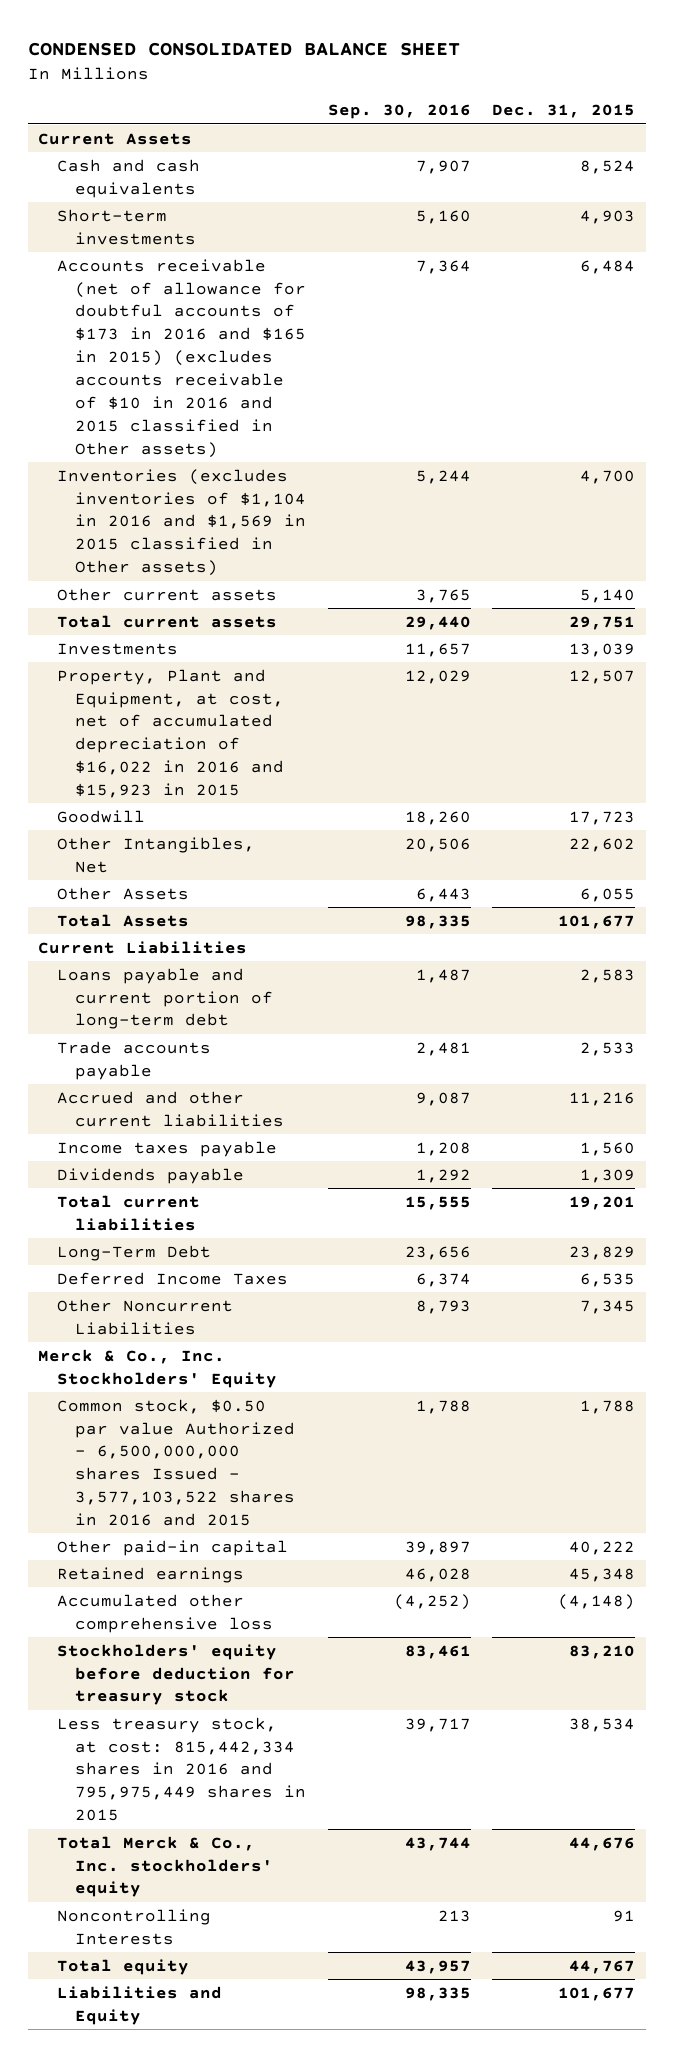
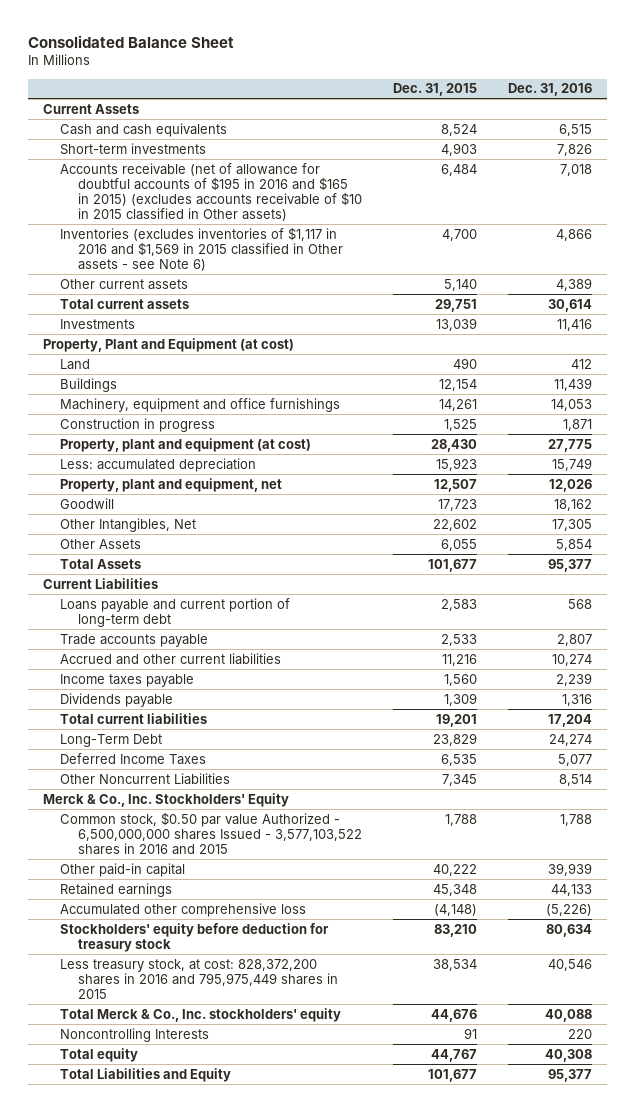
- CONDENSED CONSOLIDATED BALANCE SHEET
+ Consolidated Balance Sheet
- | Sep. 30, 2016 | Dec. 31, 2015
+ | Dec. 31, 2015 | Dec. 31, 2016
- Accounts receivable (net of allowance for doubtful accounts of $173 in 2016 and $165 in 2015) (excludes accounts receivable of $10 in 2016 and 2015 classified in Other assets) | 7,364 | 6,484
- Inventories (excludes inventories of $1,104 in 2016 and $1,569 in 2015 classified in Other assets) | 5,244 | 4,700
+ Accounts receivable (net of allowance for doubtful accounts of $195 in 2016 and $165 in 2015) (excludes accounts receivable of $10 in 2015 classified in Other assets) | 6,484 | 7,018
+ Inventories (excludes inventories of $1,117 in 2016 and $1,569 in 2015 classified in Other assets - see Note 6) | 4,700 | 4,866
- Property, Plant and Equipment, at cost, net of accumulated depreciation of $16,022 in 2016 and $15,923 in 2015 | 12,029 | 12,507
+ Property, Plant and Equipment (at cost)
+ Land | 490 | 412
+ Buildings | 12,154 | 11,439
+ Machinery, equipment and office furnishings | 14,261 | 14,053
+ Construction in progress | 1,525 | 1,871
+ Property, plant and equipment (at cost) | 28,430 | 27,775
+ Less: accumulated depreciation | 15,923 | 15,749
+ Property, plant and equipment, net | 12,507 | 12,026
- Less treasury stock, at cost: 815,442,334 shares in 2016 and 795,975,449 shares in 2015 | 39,717 | 38,534
+ Less treasury stock, at cost: 828,372,200 shares in 2016 and 795,975,449 shares in 2015 | 38,534 | 40,546
- Liabilities and Equity | 98,335 | 101,677
+ Total Liabilities and Equity | 101,677 | 95,377

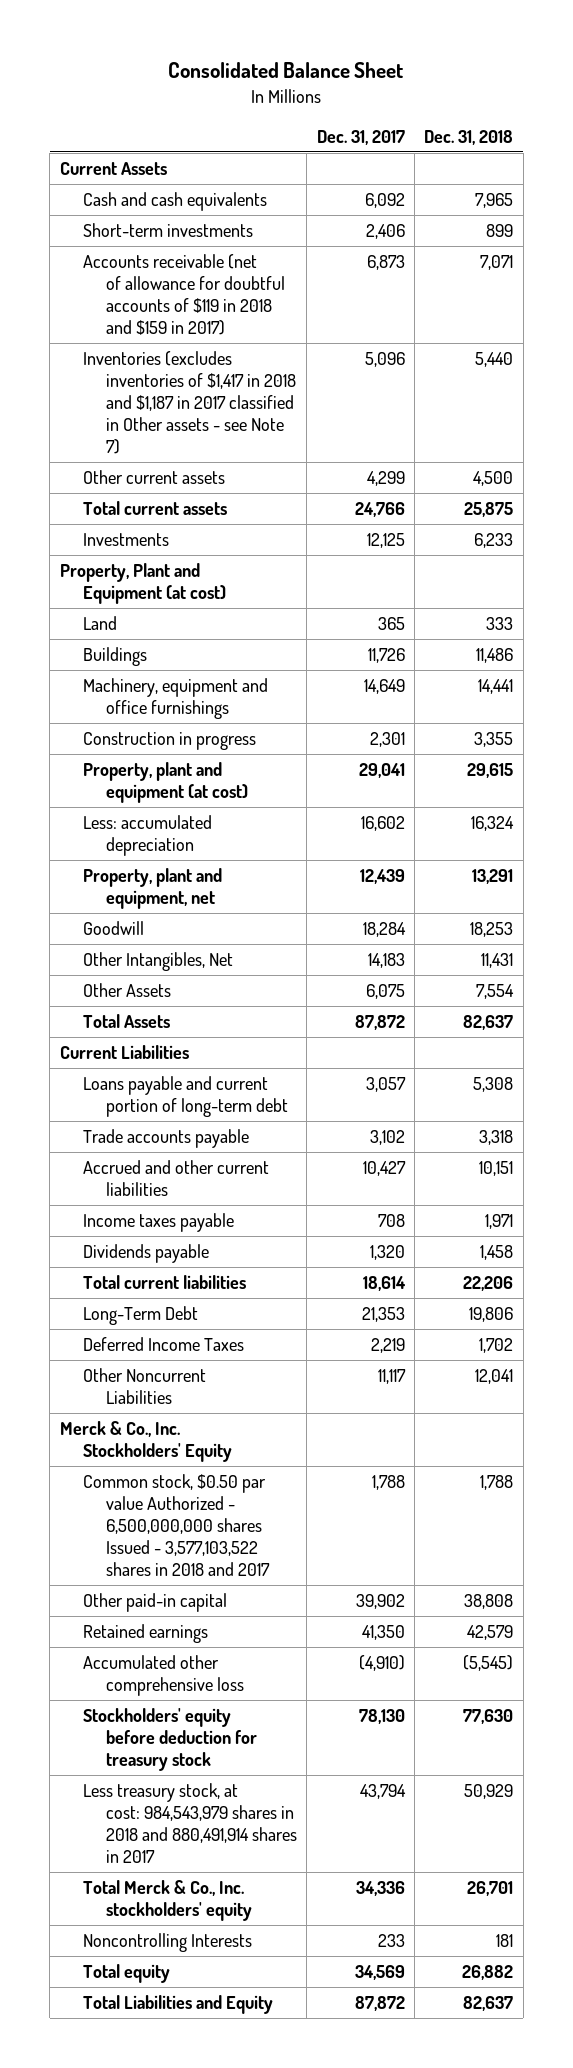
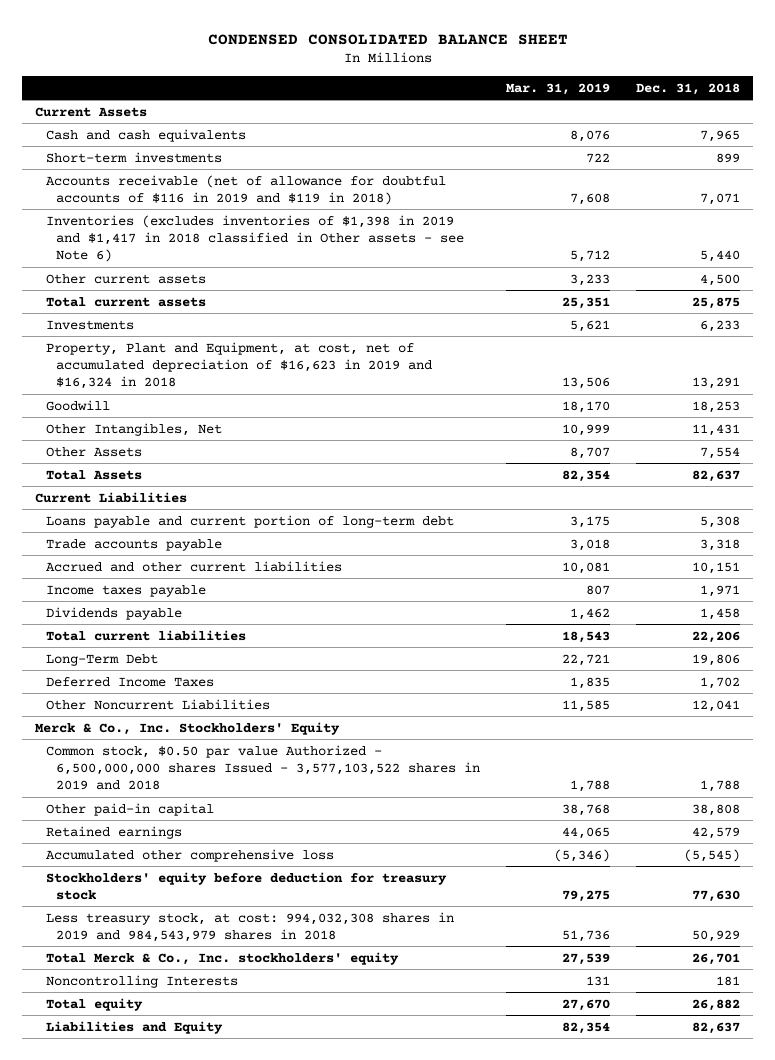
- Consolidated Balance Sheet
+ CONDENSED CONSOLIDATED BALANCE SHEET
- | Dec. 31, 2017 | Dec. 31, 2018
+ | Mar. 31, 2019 | Dec. 31, 2018
- Accounts receivable (net of allowance for doubtful accounts of $119 in 2018 and $159 in 2017) | 6,873 | 7,071
- Inventories (excludes inventories of $1,417 in 2018 and $1,187 in 2017 classified in Other assets - see Note 7) | 5,096 | 5,440
+ Accounts receivable (net of allowance for doubtful accounts of $116 in 2019 and $119 in 2018) | 7,608 | 7,071
+ Inventories (excludes inventories of $1,398 in 2019 and $1,417 in 2018 classified in Other assets - see Note 6) | 5,712 | 5,440
- Property, Plant and Equipment (at cost)
- Land | 365 | 333
- Buildings | 11,726 | 11,486
- Machinery, equipment and office furnishings | 14,649 | 14,441
- Construction in progress | 2,301 | 3,355
- Property, plant and equipment (at cost) | 29,041 | 29,615
- Less: accumulated depreciation | 16,602 | 16,324
- Property, plant and equipment, net | 12,439 | 13,291
+ Property, Plant and Equipment, at cost, net of accumulated depreciation of $16,623 in 2019 and $16,324 in 2018 | 13,506 | 13,291
- Common stock, $0.50 par value Authorized - 6,500,000,000 shares Issued - 3,577,103,522 shares in 2018 and 2017 | 1,788 | 1,788
+ Common stock, $0.50 par value Authorized - 6,500,000,000 shares Issued - 3,577,103,522 shares in 2019 and 2018 | 1,788 | 1,788
- Less treasury stock, at cost: 984,543,979 shares in 2018 and 880,491,914 shares in 2017 | 43,794 | 50,929
+ Less treasury stock, at cost: 994,032,308 shares in 2019 and 984,543,979 shares in 2018 | 51,736 | 50,929
- Total Liabilities and Equity | 87,872 | 82,637
+ Liabilities and Equity | 82,354 | 82,637

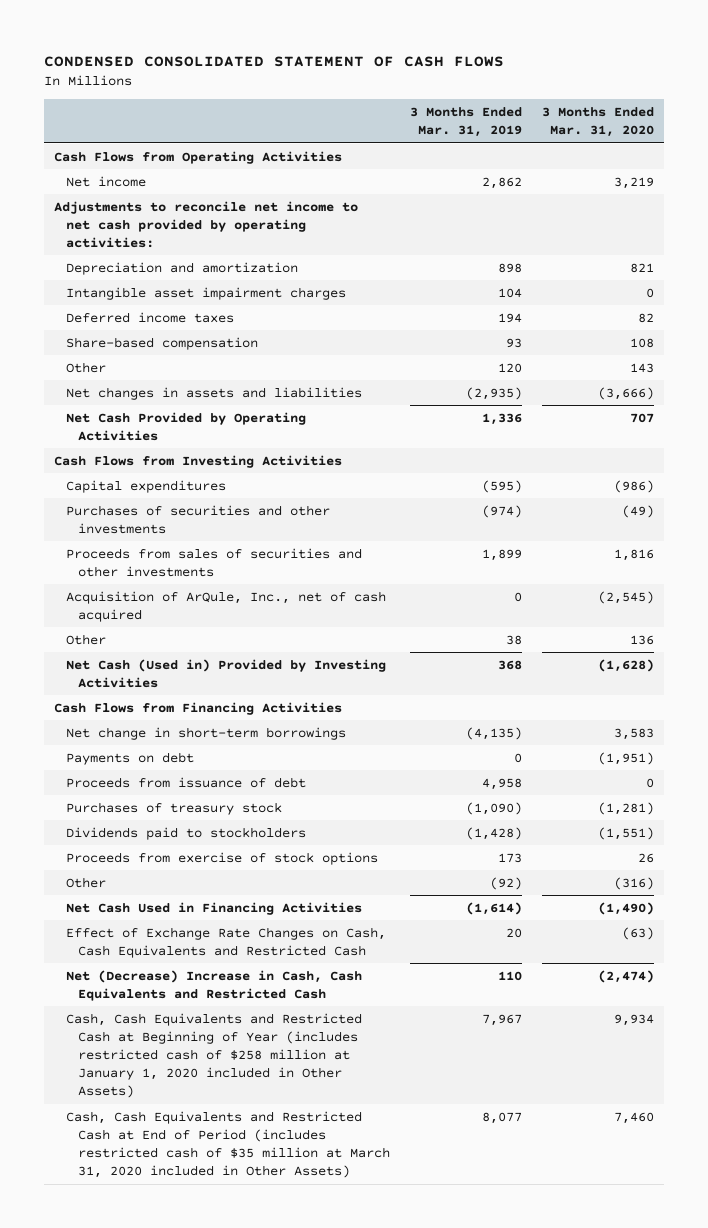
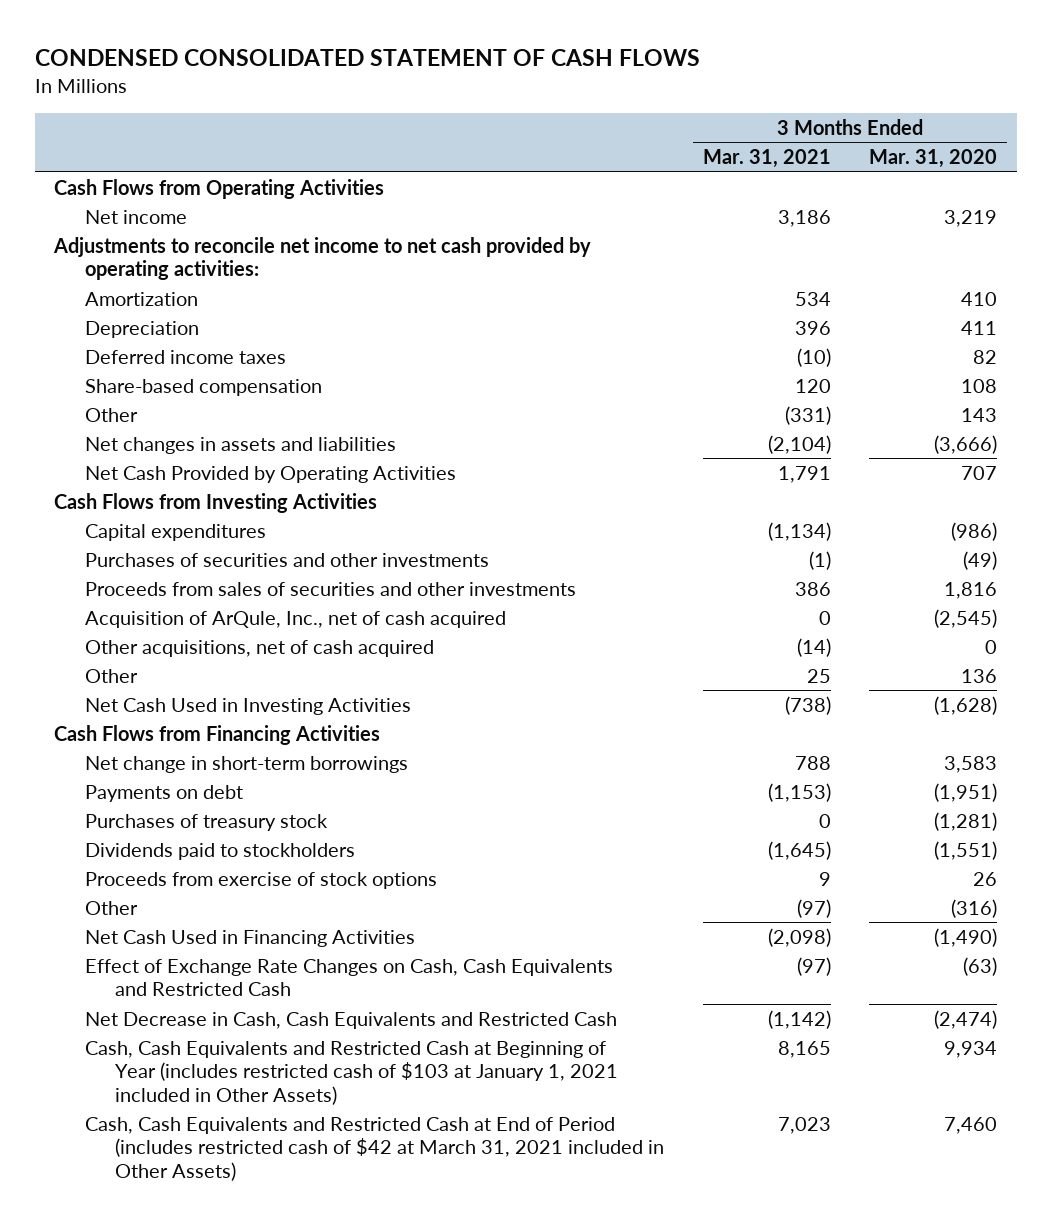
- | 3 Months Ended Mar. 31, 2019 | 3 Months Ended Mar. 31, 2020
+ | 3 Months Ended Mar. 31, 2021 | 3 Months Ended Mar. 31, 2020
- Depreciation and amortization | 898 | 821
- Intangible asset impairment charges | 104 | 0
+ Amortization | 534 | 410
+ Depreciation | 396 | 411
+ Other acquisitions, net of cash acquired | (14) | 0
- Net Cash (Used in) Provided by Investing Activities | 368 | (1,628)
+ Net Cash Used in Investing Activities | (738) | (1,628)
- Proceeds from issuance of debt | 4,958 | 0
- Net (Decrease) Increase in Cash, Cash Equivalents and Restricted Cash | 110 | (2,474)
- Cash, Cash Equivalents and Restricted Cash at Beginning of Year (includes restricted cash of $258 million at January 1, 2020 included in Other Assets) | 7,967 | 9,934
- Cash, Cash Equivalents and Restricted Cash at End of Period (includes restricted cash of $35 million at March 31, 2020 included in Other Assets) | 8,077 | 7,460
+ Net Decrease in Cash, Cash Equivalents and Restricted Cash | (1,142) | (2,474)
+ Cash, Cash Equivalents and Restricted Cash at Beginning of Year (includes restricted cash of $103 at January 1, 2021 included in Other Assets) | 8,165 | 9,934
+ Cash, Cash Equivalents and Restricted Cash at End of Period (includes restricted cash of $42 at March 31, 2021 included in Other Assets) | 7,023 | 7,460

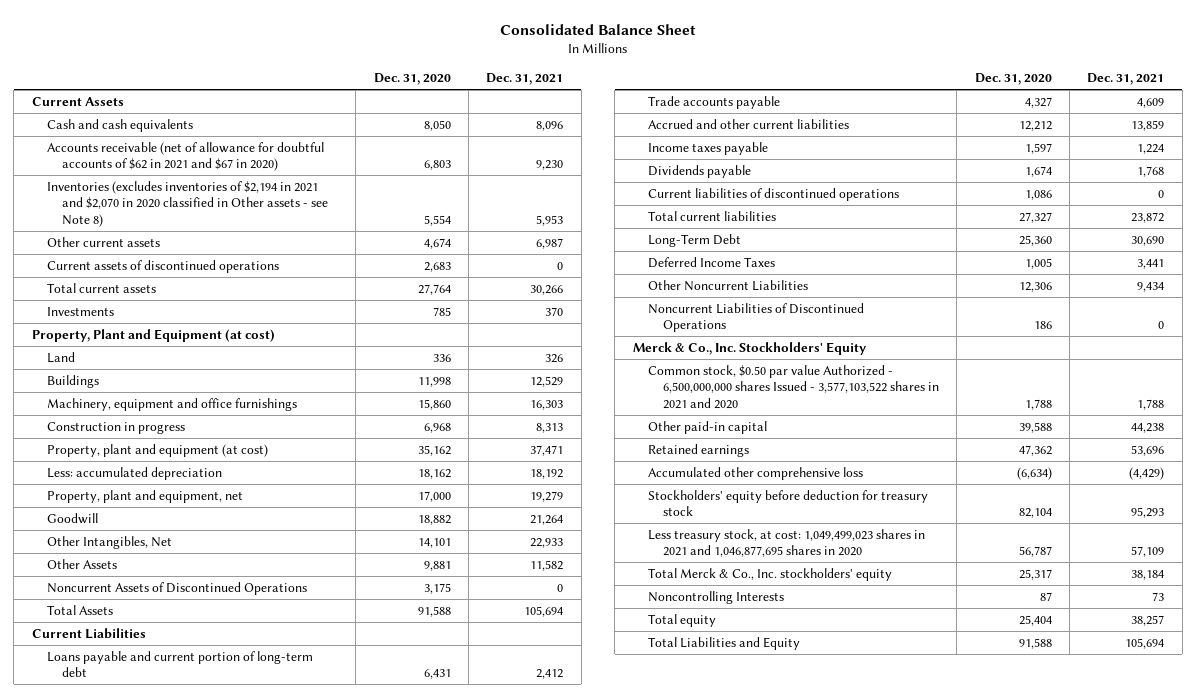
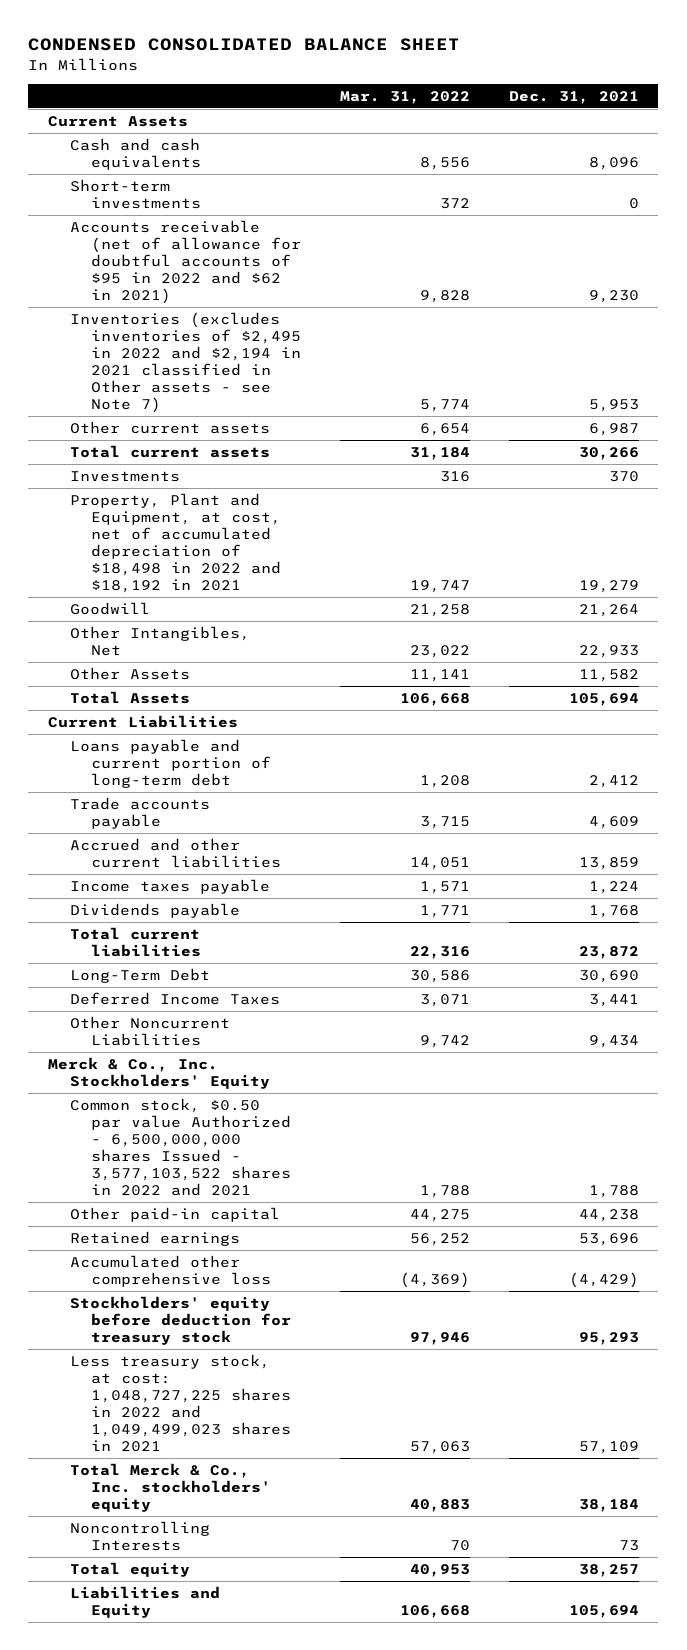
- Consolidated Balance Sheet
+ CONDENSED CONSOLIDATED BALANCE SHEET
- | Dec. 31, 2020 | Dec. 31, 2021
+ | Mar. 31, 2022 | Dec. 31, 2021
- Accounts receivable (net of allowance for doubtful accounts of $62 in 2021 and $67 in 2020) | 6,803 | 9,230
- Inventories (excludes inventories of $2,194 in 2021 and $2,070 in 2020 classified in Other assets - see Note 8) | 5,554 | 5,953
+ Short-term investments | 372 | 0
+ Accounts receivable (net of allowance for doubtful accounts of $95 in 2022 and $62 in 2021) | 9,828 | 9,230
+ Inventories (excludes inventories of $2,495 in 2022 and $2,194 in 2021 classified in Other assets - see Note 7) | 5,774 | 5,953
- Current assets of discontinued operations | 2,683 | 0
- Property, Plant and Equipment (at cost)
- Land | 336 | 326
- Buildings | 11,998 | 12,529
- Machinery, equipment and office furnishings | 15,860 | 16,303
- Construction in progress | 6,968 | 8,313
- Property, plant and equipment (at cost) | 35,162 | 37,471
- Less: accumulated depreciation | 18,162 | 18,192
- Property, plant and equipment, net | 17,000 | 19,279
+ Property, Plant and Equipment, at cost, net of accumulated depreciation of $18,498 in 2022 and $18,192 in 2021 | 19,747 | 19,279
- Noncurrent Assets of Discontinued Operations | 3,175 | 0
- Current liabilities of discontinued operations | 1,086 | 0
- Noncurrent Liabilities of Discontinued Operations | 186 | 0
- Common stock, $0.50 par value Authorized - 6,500,000,000 shares Issued - 3,577,103,522 shares in 2021 and 2020 | 1,788 | 1,788
+ Common stock, $0.50 par value Authorized - 6,500,000,000 shares Issued - 3,577,103,522 shares in 2022 and 2021 | 1,788 | 1,788
- Less treasury stock, at cost: 1,049,499,023 shares in 2021 and 1,046,877,695 shares in 2020 | 56,787 | 57,109
+ Less treasury stock, at cost: 1,048,727,225 shares in 2022 and 1,049,499,023 shares in 2021 | 57,063 | 57,109
- Total Liabilities and Equity | 91,588 | 105,694
+ Liabilities and Equity | 106,668 | 105,694

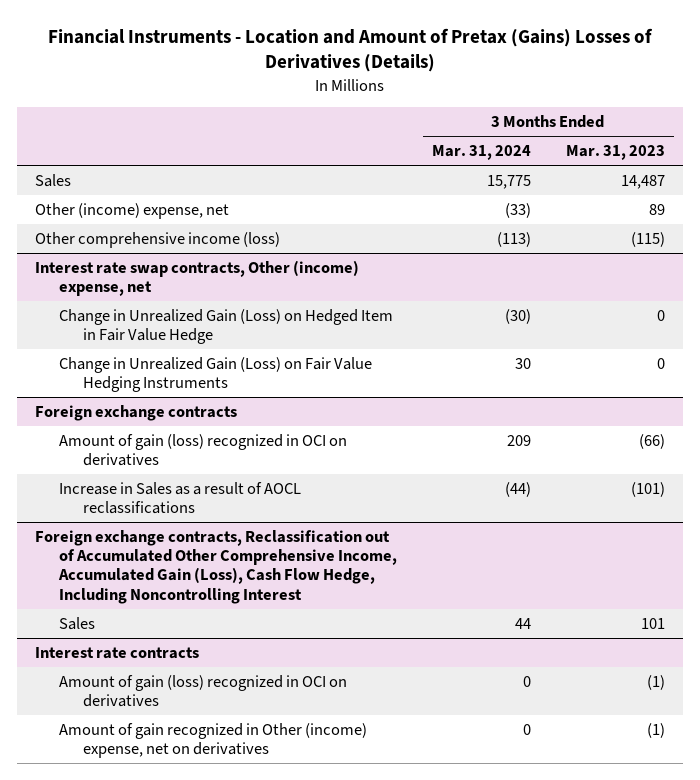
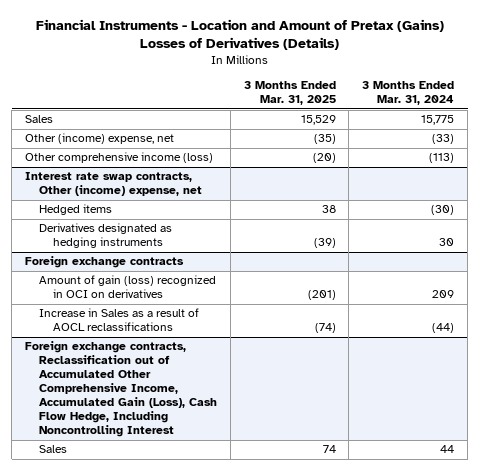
- | 3 Months Ended Mar. 31, 2024 | 3 Months Ended Mar. 31, 2023
+ | 3 Months Ended Mar. 31, 2025 | 3 Months Ended Mar. 31, 2024
@ Interest rate swap contracts, Other (income) expense, net
- Change in Unrealized Gain (Loss) on Hedged Item in Fair Value Hedge | (30) | 0
- Change in Unrealized Gain (Loss) on Fair Value Hedging Instruments | 30 | 0
+ Hedged items | 38 | (30)
+ Derivatives designated as hedging instruments | (39) | 30
- Interest rate contracts
- Amount of gain (loss) recognized in OCI on derivatives | 0 | (1)
- Amount of gain recognized in Other (income) expense, net on derivatives | 0 | (1)

